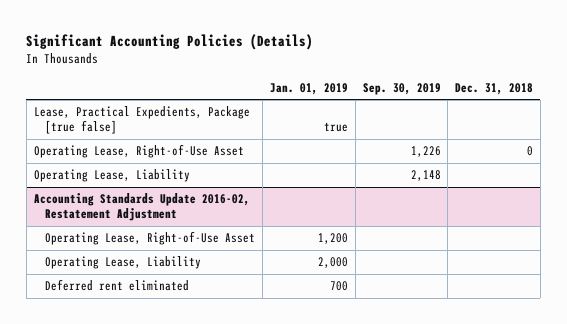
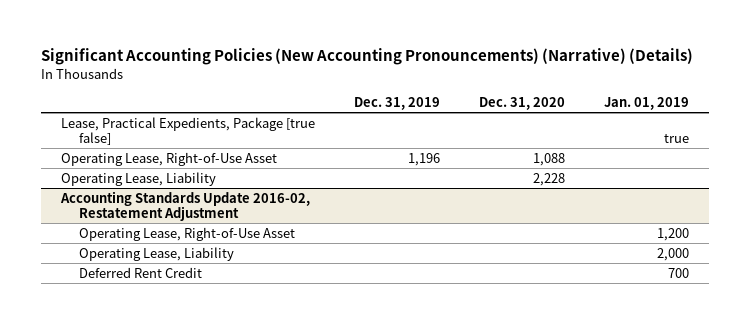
- Significant Accounting Policies (Details)
+ Significant Accounting Policies (New Accounting Pronouncements) (Narrative) (Details)
- | Jan. 01, 2019 | Sep. 30, 2019 | Dec. 31, 2018
+ | Dec. 31, 2019 | Dec. 31, 2020 | Jan. 01, 2019
@ Accounting Standards Update 2016-02, Restatement Adjustment
- Deferred rent eliminated | 700 | |
+ Deferred Rent Credit | | | 700

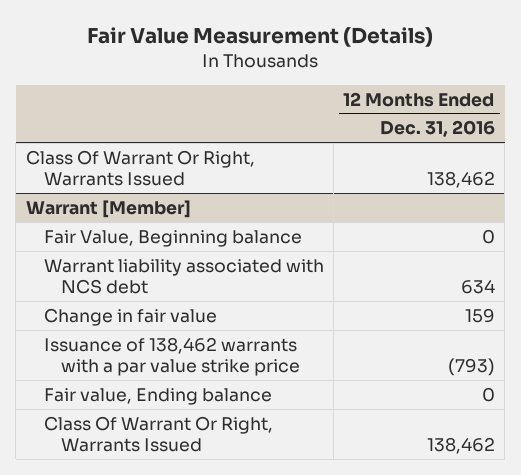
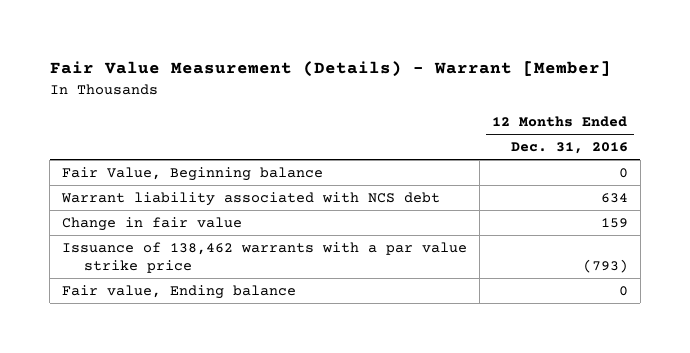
- Fair Value Measurement (Details)
+ Fair Value Measurement (Details) - Warrant [Member]
- Class Of Warrant Or Right, Warrants Issued | 138,462
- Warrant [Member]
- Class Of Warrant Or Right, Warrants Issued | 138,462

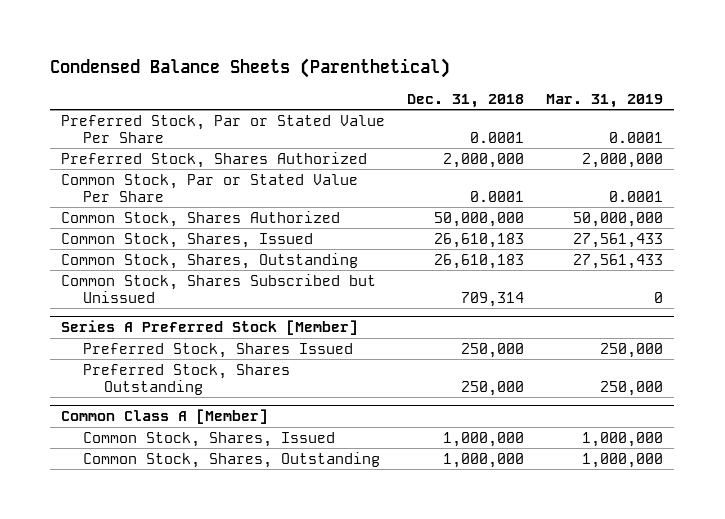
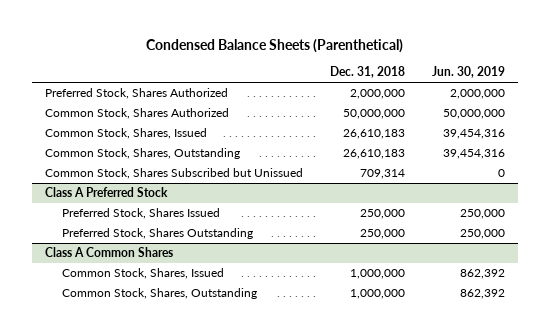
- | Dec. 31, 2018 | Mar. 31, 2019
+ | Dec. 31, 2018 | Jun. 30, 2019
- Preferred Stock, Par or Stated Value Per Share | 0.0001 | 0.0001
- Common Stock, Par or Stated Value Per Share | 0.0001 | 0.0001
- Series A Preferred Stock [Member]
+ Class A Preferred Stock
- Common Class A [Member]
+ Class A Common Shares

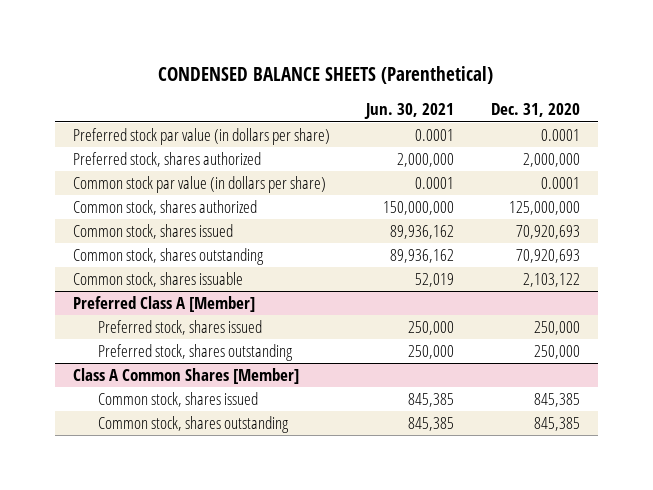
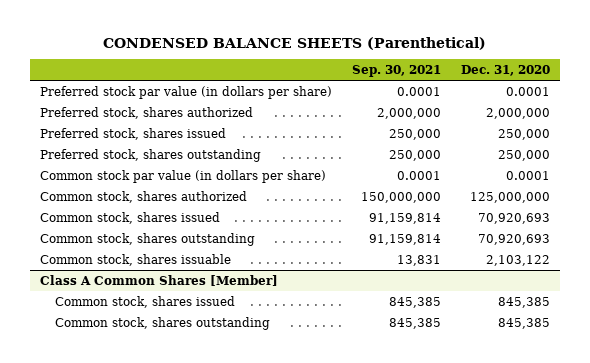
- | Jun. 30, 2021 | Dec. 31, 2020
+ | Sep. 30, 2021 | Dec. 31, 2020
+ Preferred stock, shares issued | 250,000 | 250,000
+ Preferred stock, shares outstanding | 250,000 | 250,000
- Preferred Class A [Member]
- Preferred stock, shares issued | 250,000 | 250,000
- Preferred stock, shares outstanding | 250,000 | 250,000

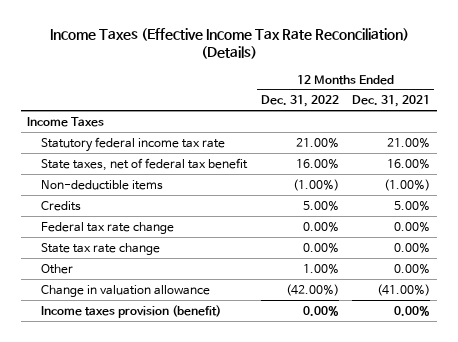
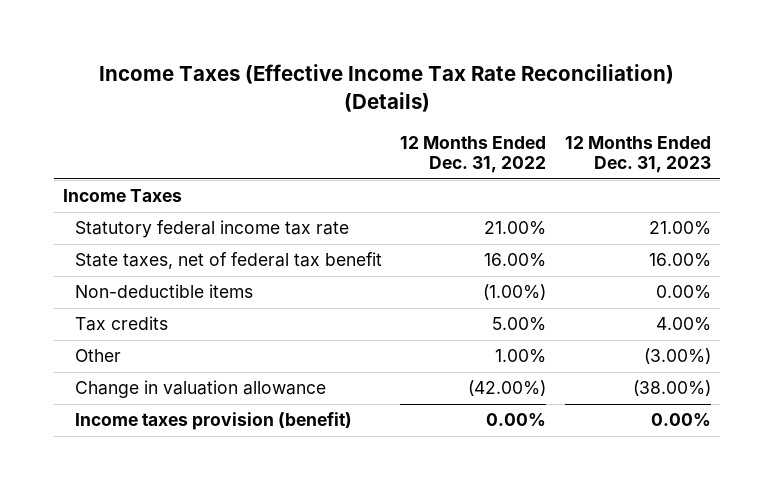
- | 12 Months Ended Dec. 31, 2022 | 12 Months Ended Dec. 31, 2021
+ | 12 Months Ended Dec. 31, 2022 | 12 Months Ended Dec. 31, 2023
- Credits | 5.00% | 5.00%
- Federal tax rate change | 0.00% | 0.00%
- State tax rate change | 0.00% | 0.00%
+ Tax credits | 5.00% | 4.00%

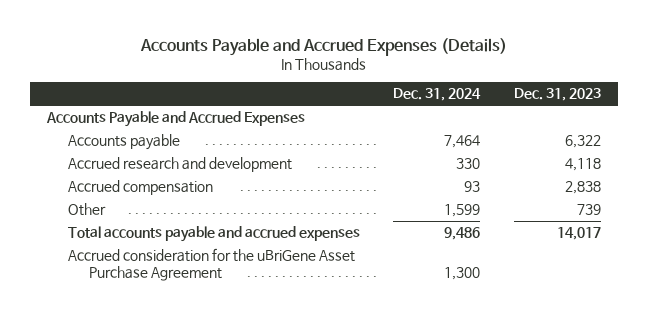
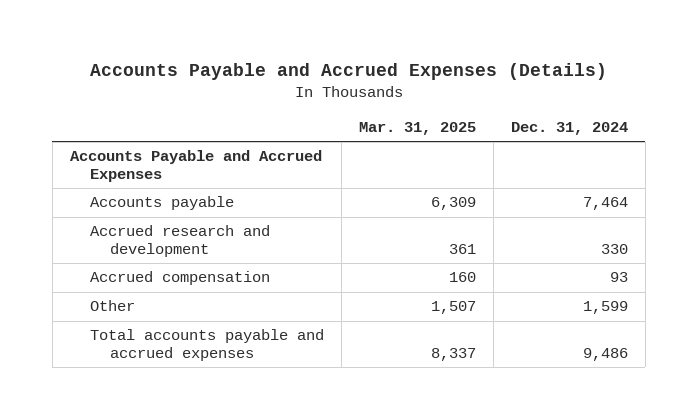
- | Dec. 31, 2024 | Dec. 31, 2023
+ | Mar. 31, 2025 | Dec. 31, 2024
- Accrued consideration for the uBriGene Asset Purchase Agreement | 1,300 |

